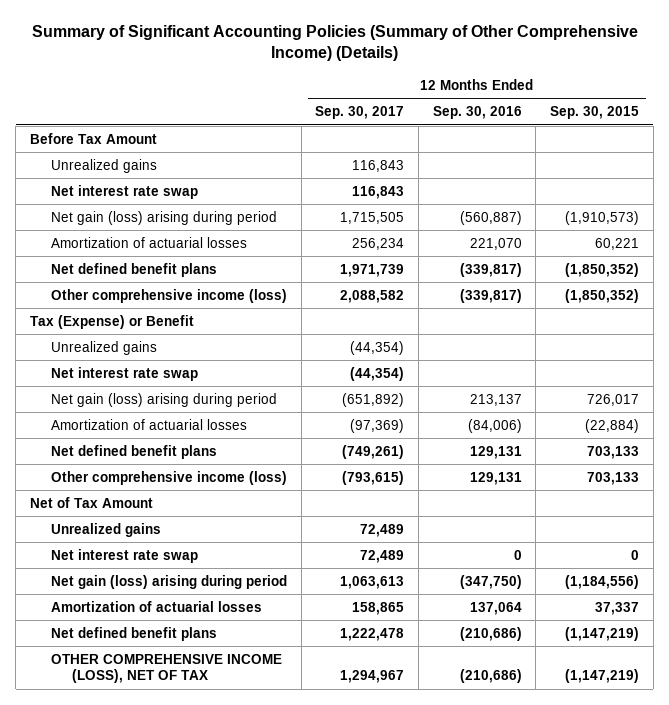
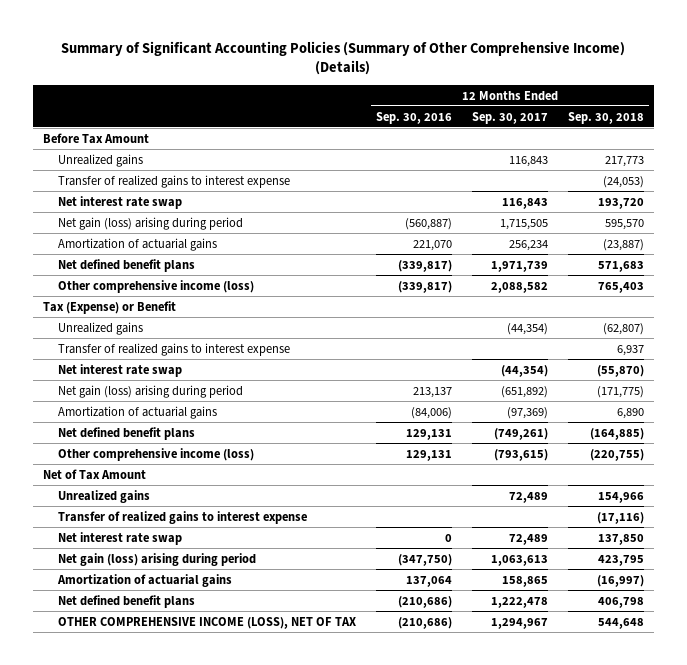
- | 12 Months Ended Sep. 30, 2017 | 12 Months Ended Sep. 30, 2016 | 12 Months Ended Sep. 30, 2015
+ | 12 Months Ended Sep. 30, 2016 | 12 Months Ended Sep. 30, 2017 | 12 Months Ended Sep. 30, 2018
+ Transfer of realized gains to interest expense | | | (24,053)
- Amortization of actuarial losses | 256,234 | 221,070 | 60,221
+ Amortization of actuarial gains | 221,070 | 256,234 | (23,887)
+ Transfer of realized gains to interest expense | | | 6,937
- Amortization of actuarial losses | (97,369) | (84,006) | (22,884)
+ Amortization of actuarial gains | (84,006) | (97,369) | 6,890
+ Transfer of realized gains to interest expense | | | (17,116)
- Amortization of actuarial losses | 158,865 | 137,064 | 37,337
+ Amortization of actuarial gains | 137,064 | 158,865 | (16,997)

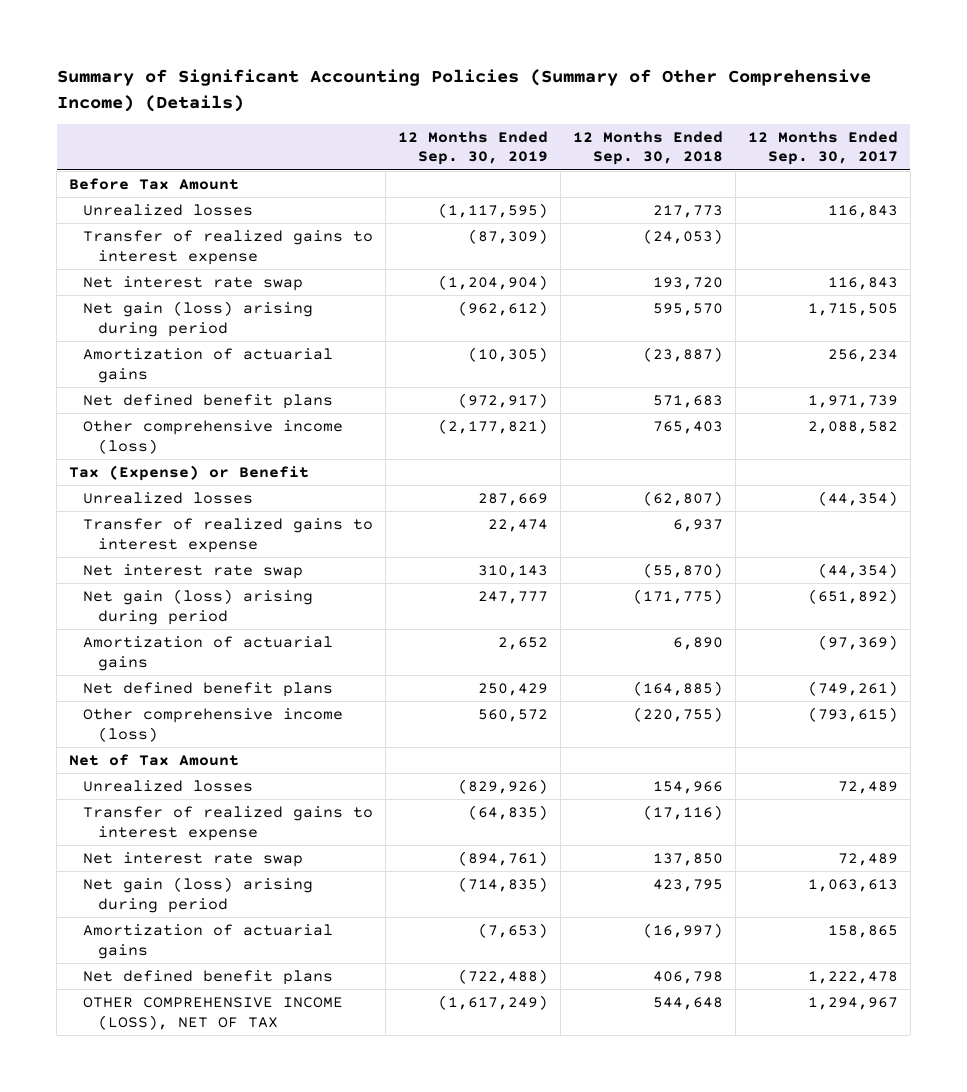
- | 12 Months Ended Sep. 30, 2016 | 12 Months Ended Sep. 30, 2017 | 12 Months Ended Sep. 30, 2018
+ | 12 Months Ended Sep. 30, 2019 | 12 Months Ended Sep. 30, 2018 | 12 Months Ended Sep. 30, 2017
- Unrealized gains | | 116,843 | 217,773
+ Unrealized losses | (1,117,595) | 217,773 | 116,843
- Unrealized gains | | (44,354) | (62,807)
+ Unrealized losses | 287,669 | (62,807) | (44,354)
- Unrealized gains | | 72,489 | 154,966
+ Unrealized losses | (829,926) | 154,966 | 72,489

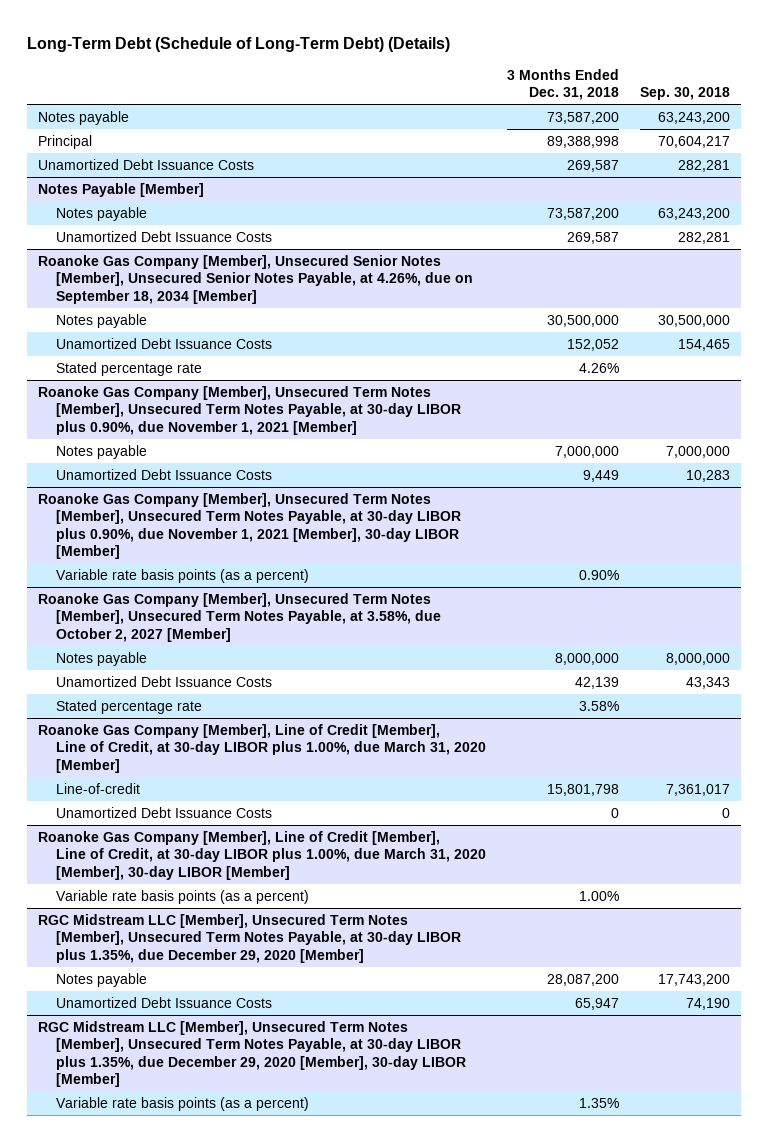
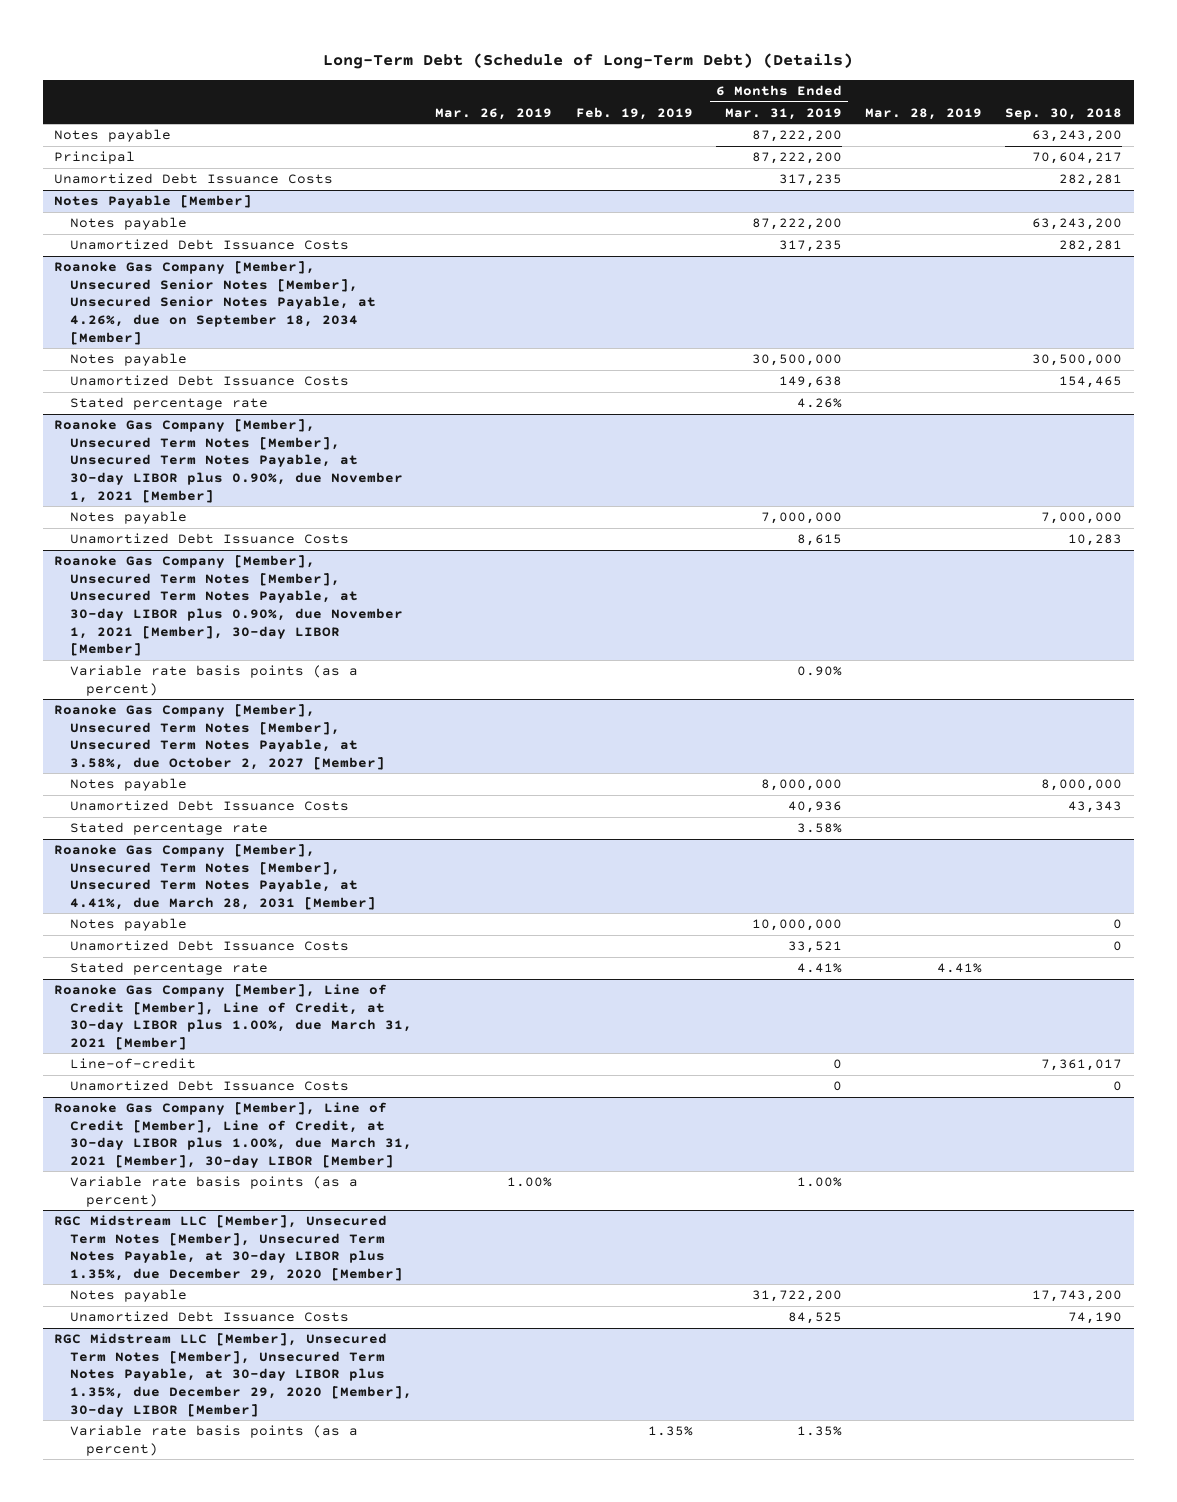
- | 3 Months Ended Dec. 31, 2018 | Sep. 30, 2018
+ | Mar. 26, 2019 | Feb. 19, 2019 | 6 Months Ended Mar. 31, 2019 | Mar. 28, 2019 | Sep. 30, 2018
- Roanoke Gas Company [Member], Line of Credit [Member], Line of Credit, at 30-day LIBOR plus 1.00%, due March 31, 2020 [Member]
+ Roanoke Gas Company [Member], Unsecured Term Notes [Member], Unsecured Term Notes Payable, at 4.41%, due March 28, 2031 [Member]
+ Notes payable | | | 10,000,000 | | 0
+ Unamortized Debt Issuance Costs | | | 33,521 | | 0
+ Stated percentage rate | | | 4.41% | 4.41% |
+ Roanoke Gas Company [Member], Line of Credit [Member], Line of Credit, at 30-day LIBOR plus 1.00%, due March 31, 2021 [Member]
- Roanoke Gas Company [Member], Line of Credit [Member], Line of Credit, at 30-day LIBOR plus 1.00%, due March 31, 2020 [Member], 30-day LIBOR [Member]
+ Roanoke Gas Company [Member], Line of Credit [Member], Line of Credit, at 30-day LIBOR plus 1.00%, due March 31, 2021 [Member], 30-day LIBOR [Member]

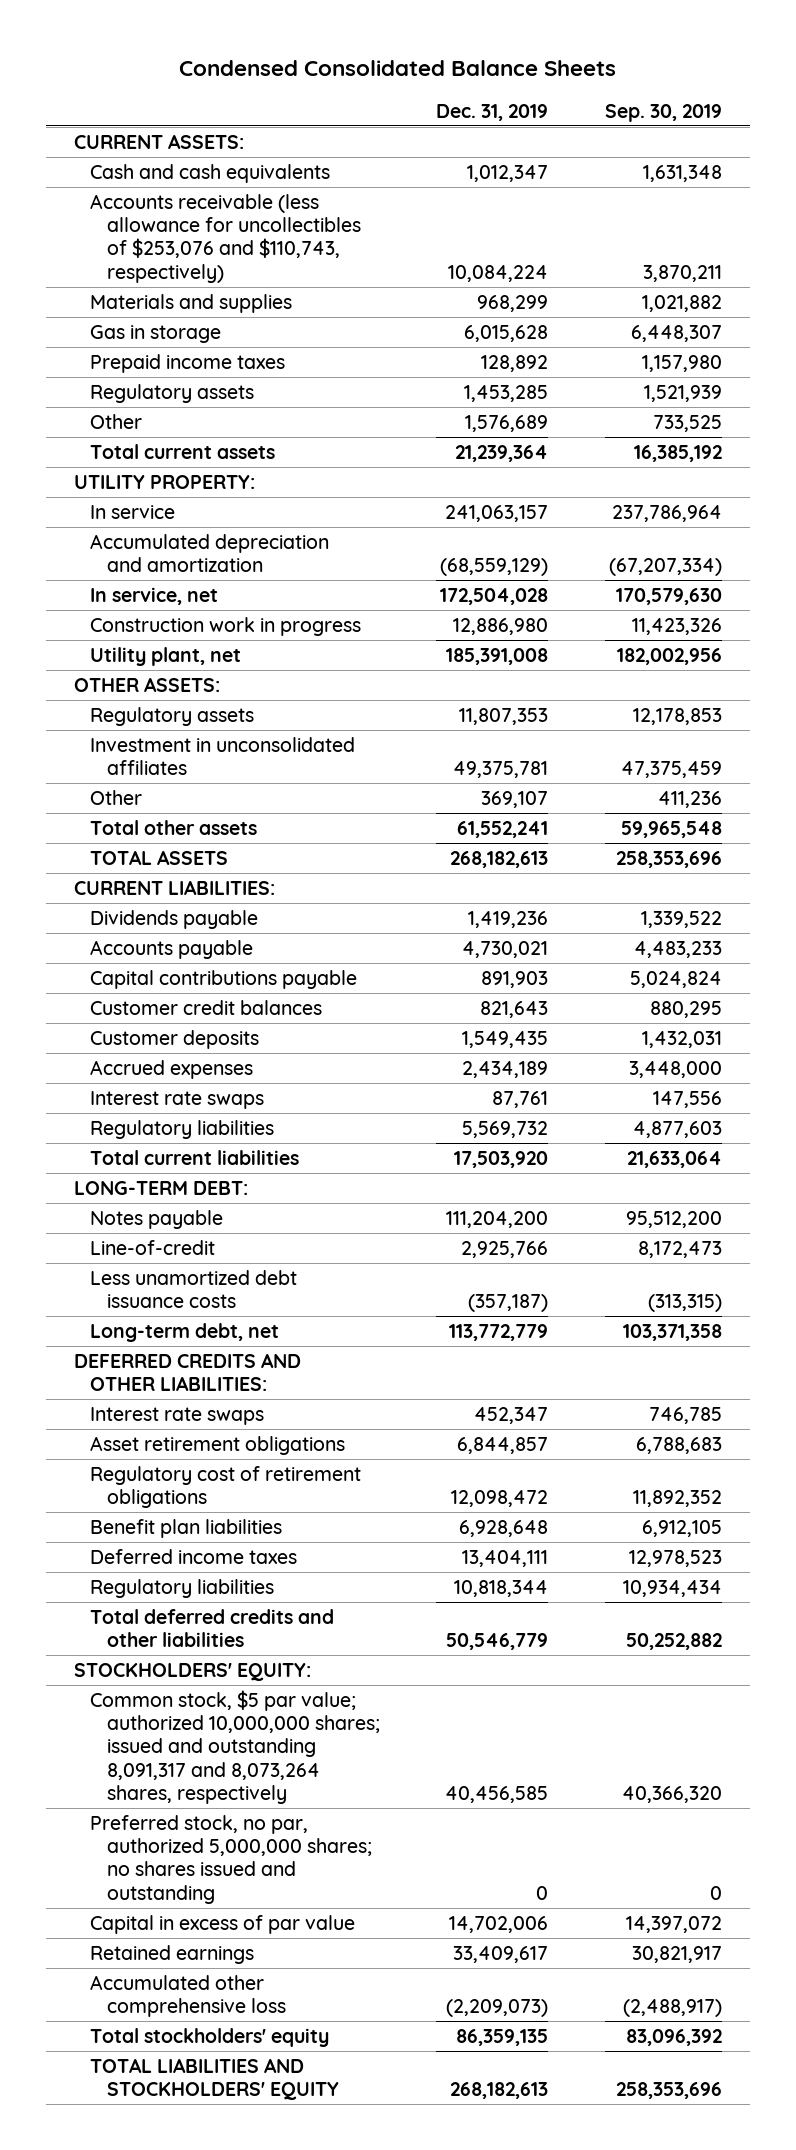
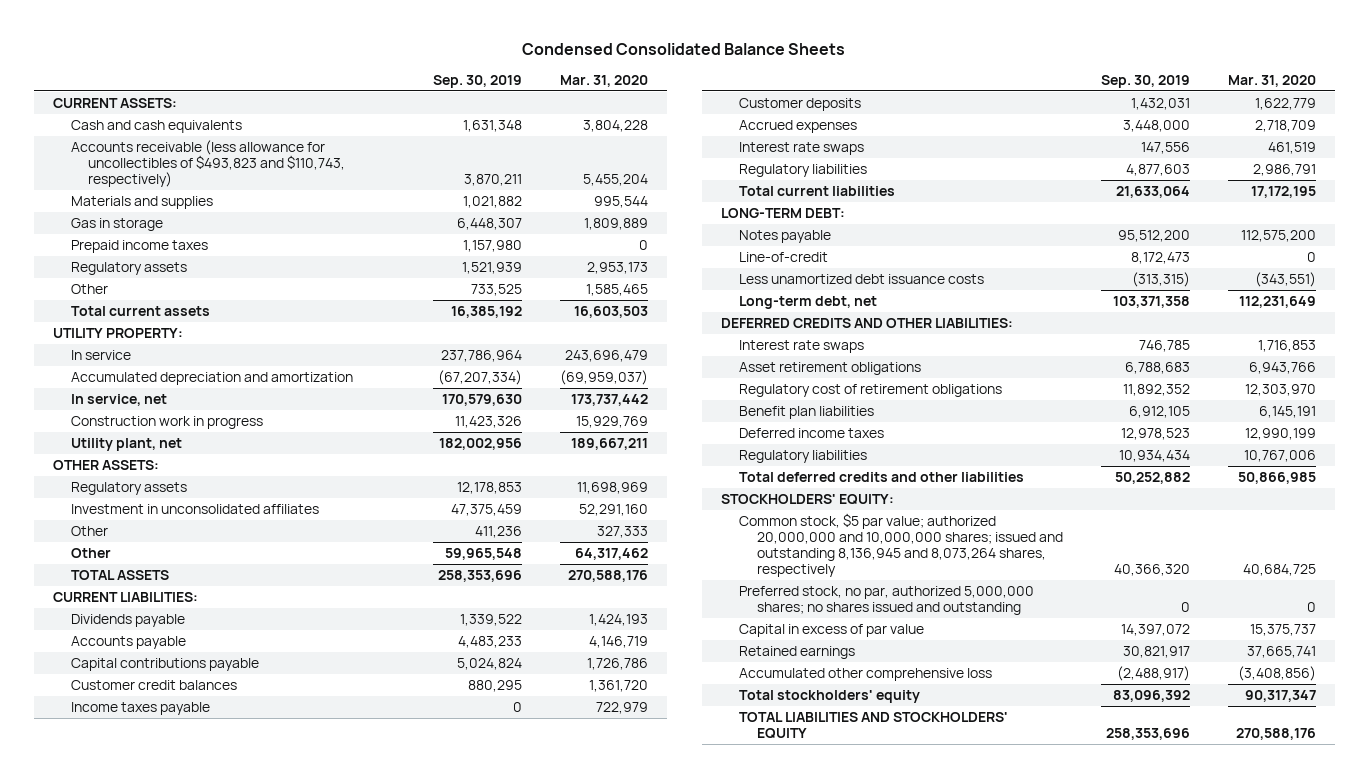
- | Dec. 31, 2019 | Sep. 30, 2019
+ | Sep. 30, 2019 | Mar. 31, 2020
- Accounts receivable (less allowance for uncollectibles of $253,076 and $110,743, respectively) | 10,084,224 | 3,870,211
+ Accounts receivable (less allowance for uncollectibles of $493,823 and $110,743, respectively) | 3,870,211 | 5,455,204
- Total other assets | 61,552,241 | 59,965,548
+ Other | 59,965,548 | 64,317,462
+ Income taxes payable | 0 | 722,979
- Common stock, $5 par value; authorized 10,000,000 shares; issued and outstanding 8,091,317 and 8,073,264 shares, respectively | 40,456,585 | 40,366,320
+ Common stock, $5 par value; authorized 20,000,000 and 10,000,000 shares; issued and outstanding 8,136,945 and 8,073,264 shares, respectively | 40,366,320 | 40,684,725

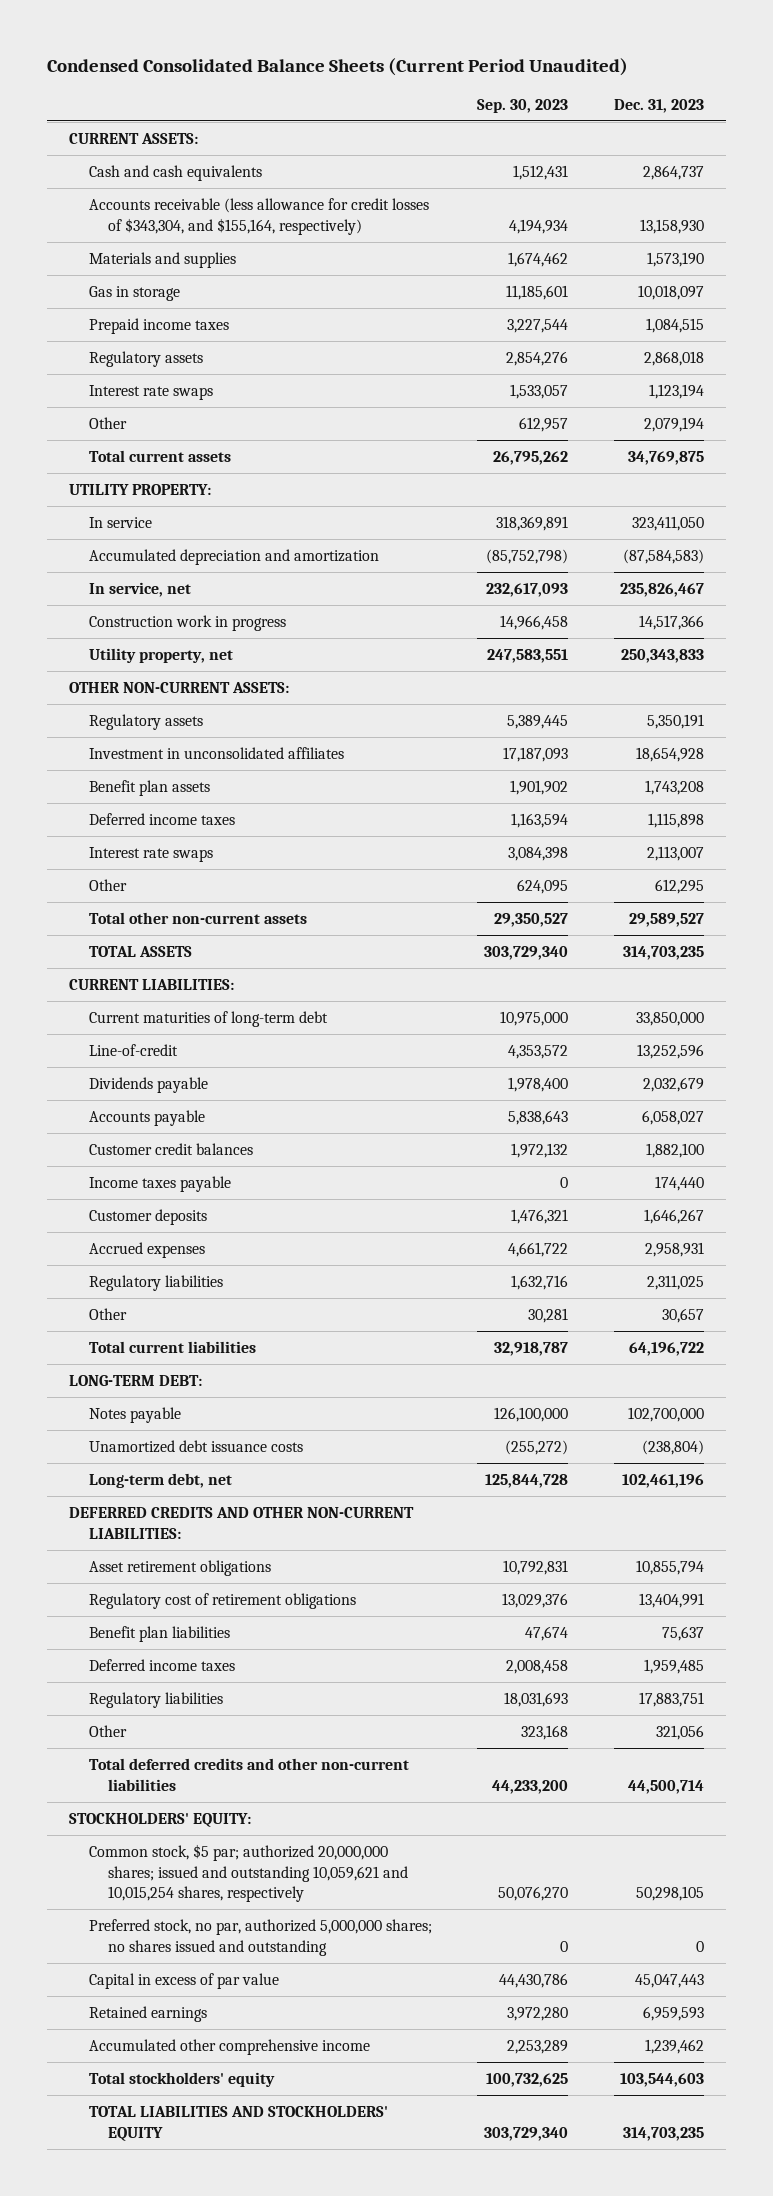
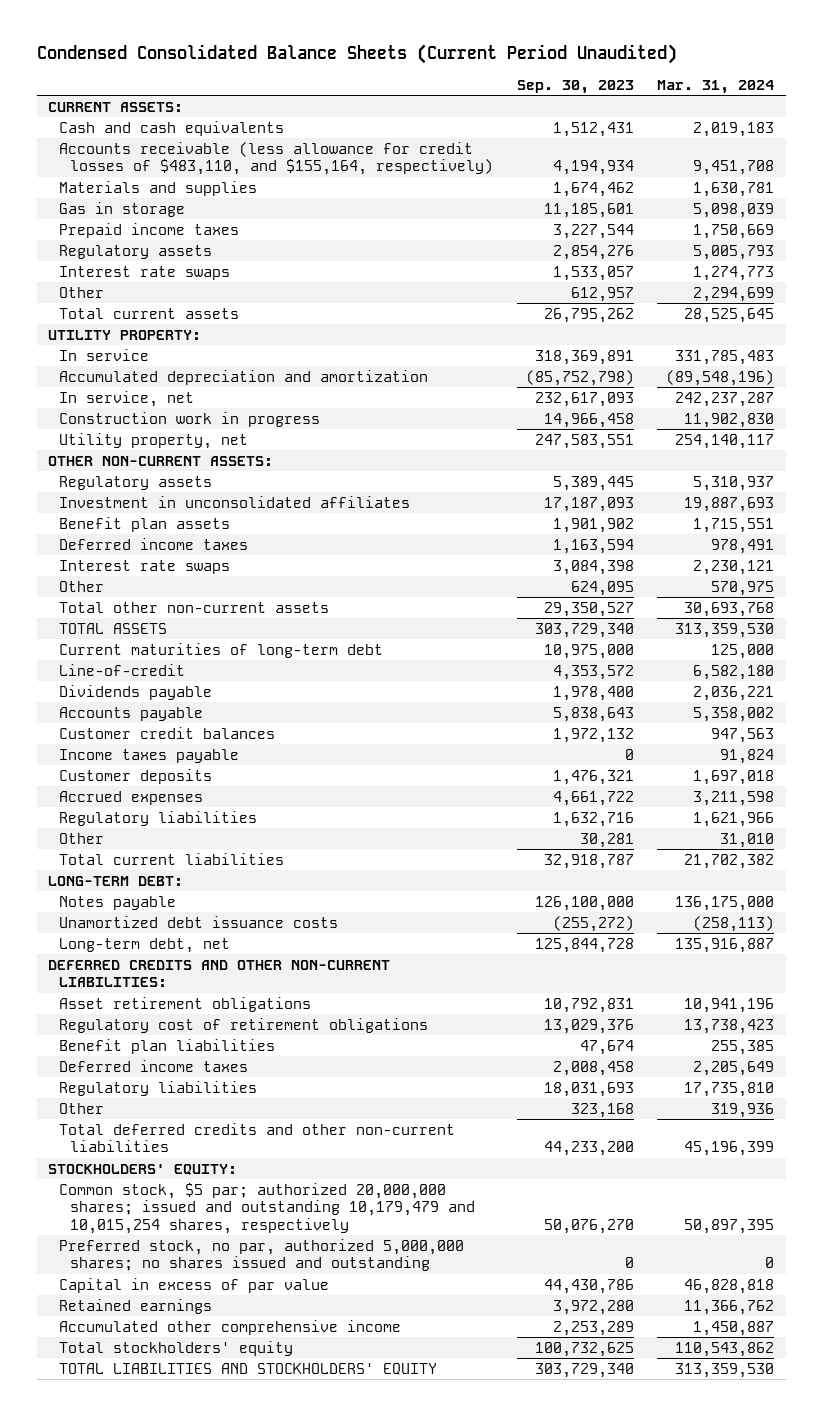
- | Sep. 30, 2023 | Dec. 31, 2023
+ | Sep. 30, 2023 | Mar. 31, 2024
- Accounts receivable (less allowance for credit losses of $343,304, and $155,164, respectively) | 4,194,934 | 13,158,930
+ Accounts receivable (less allowance for credit losses of $483,110, and $155,164, respectively) | 4,194,934 | 9,451,708
- CURRENT LIABILITIES:
- Common stock, $5 par; authorized 20,000,000 shares; issued and outstanding 10,059,621 and 10,015,254 shares, respectively | 50,076,270 | 50,298,105
+ Common stock, $5 par; authorized 20,000,000 shares; issued and outstanding 10,179,479 and 10,015,254 shares, respectively | 50,076,270 | 50,897,395

